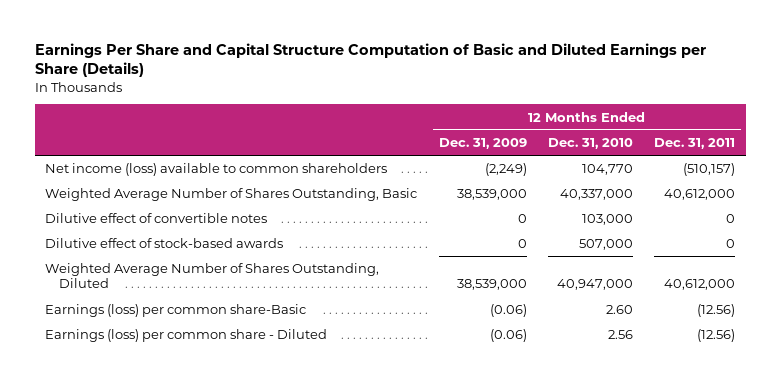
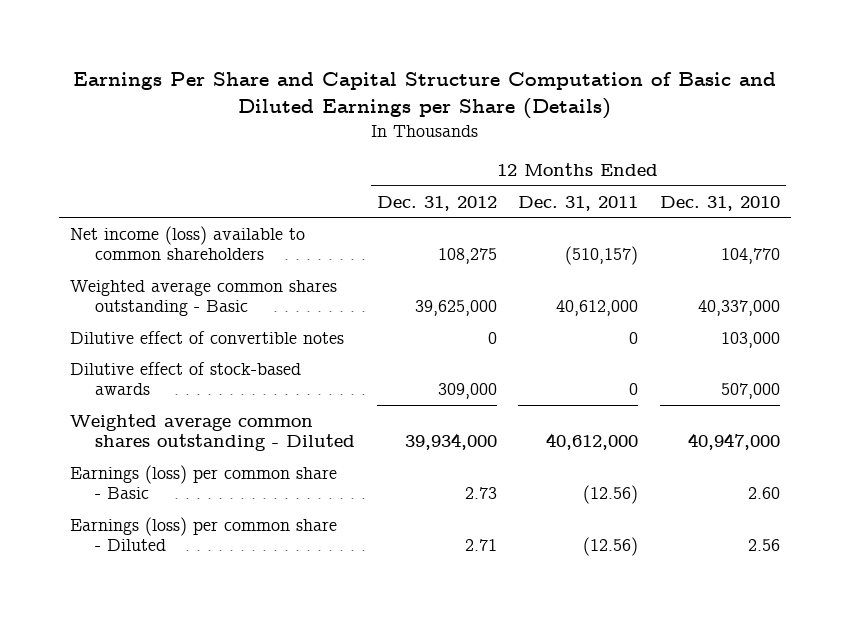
- | 12 Months Ended Dec. 31, 2009 | 12 Months Ended Dec. 31, 2010 | 12 Months Ended Dec. 31, 2011
+ | 12 Months Ended Dec. 31, 2012 | 12 Months Ended Dec. 31, 2011 | 12 Months Ended Dec. 31, 2010
- Weighted Average Number of Shares Outstanding, Basic | 38,539,000 | 40,337,000 | 40,612,000
+ Weighted average common shares outstanding - Basic | 39,625,000 | 40,612,000 | 40,337,000
- Weighted Average Number of Shares Outstanding, Diluted | 38,539,000 | 40,947,000 | 40,612,000
- Earnings (loss) per common share-Basic | (0.06) | 2.60 | (12.56)
+ Weighted average common shares outstanding - Diluted | 39,934,000 | 40,612,000 | 40,947,000
+ Earnings (loss) per common share - Basic | 2.73 | (12.56) | 2.60

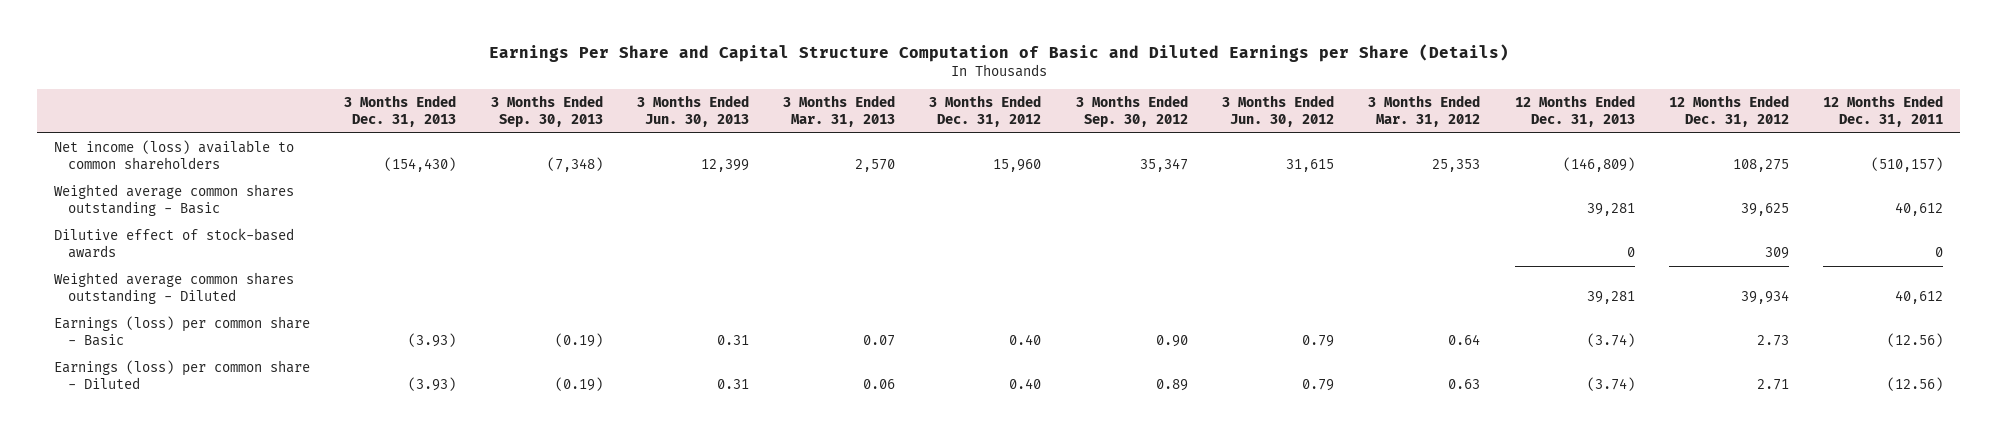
- | 12 Months Ended Dec. 31, 2012 | 12 Months Ended Dec. 31, 2011 | 12 Months Ended Dec. 31, 2010
+ | 3 Months Ended Dec. 31, 2013 | 3 Months Ended Sep. 30, 2013 | 3 Months Ended Jun. 30, 2013 | 3 Months Ended Mar. 31, 2013 | 3 Months Ended Dec. 31, 2012 | 3 Months Ended Sep. 30, 2012 | 3 Months Ended Jun. 30, 2012 | 3 Months Ended Mar. 31, 2012 | 12 Months Ended Dec. 31, 2013 | 12 Months Ended Dec. 31, 2012 | 12 Months Ended Dec. 31, 2011
- Weighted average common shares outstanding - Basic | 39,625,000 | 40,612,000 | 40,337,000
- Dilutive effect of convertible notes | 0 | 0 | 103,000
- Dilutive effect of stock-based awards | 309,000 | 0 | 507,000
- Weighted average common shares outstanding - Diluted | 39,934,000 | 40,612,000 | 40,947,000
+ Weighted average common shares outstanding - Basic | | | | | | | | | 39,281 | 39,625 | 40,612
+ Dilutive effect of stock-based awards | | | | | | | | | 0 | 309 | 0
+ Weighted average common shares outstanding - Diluted | | | | | | | | | 39,281 | 39,934 | 40,612

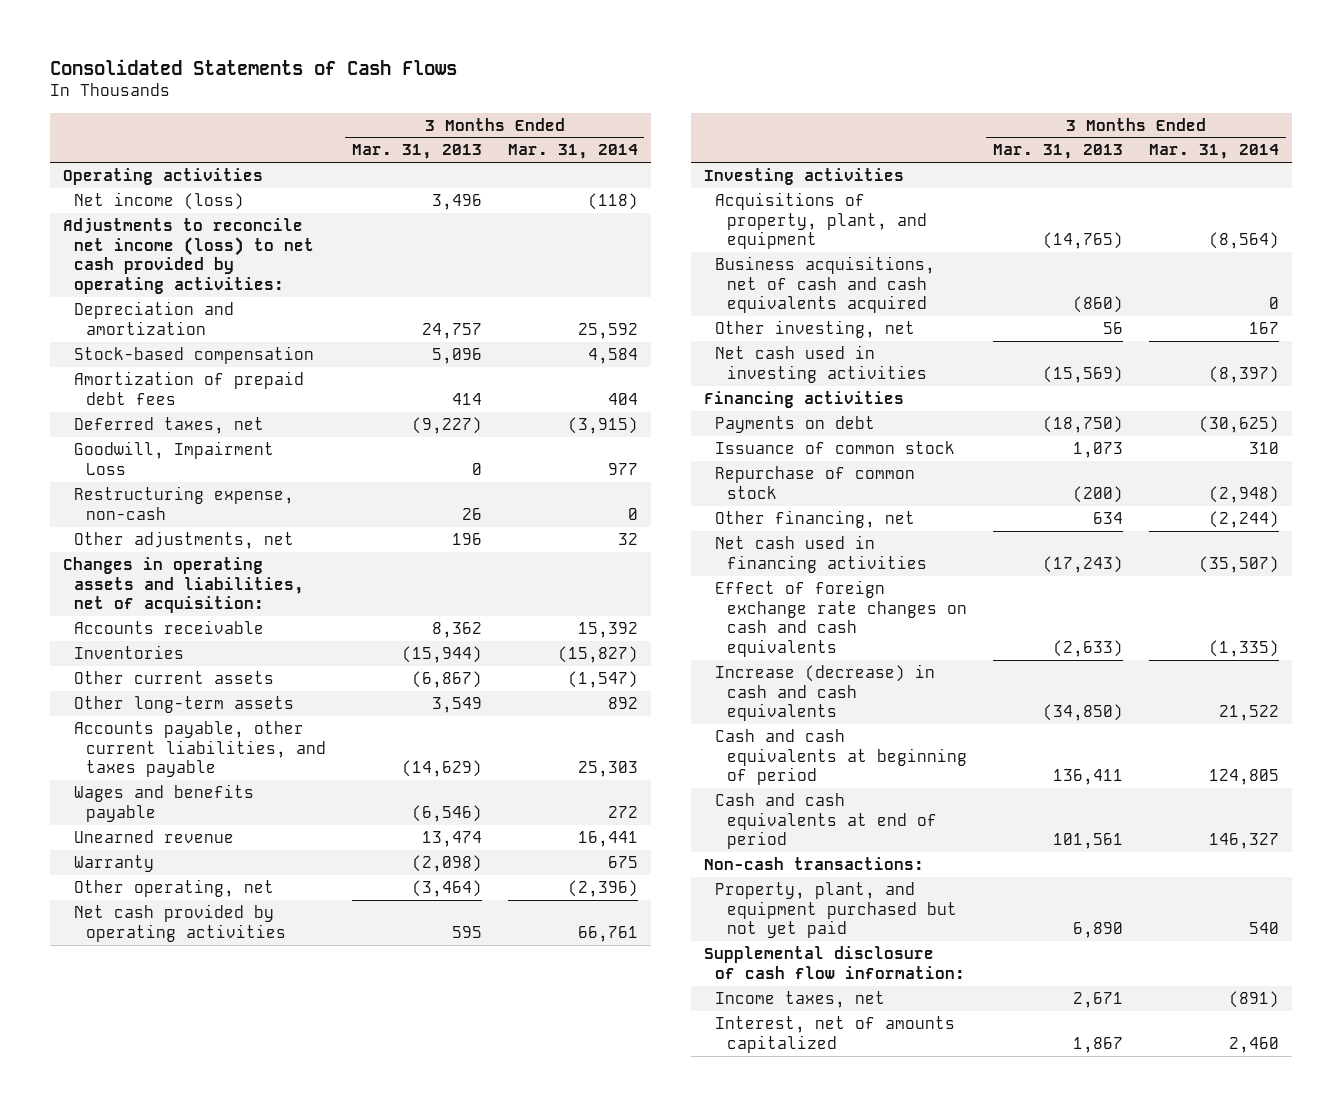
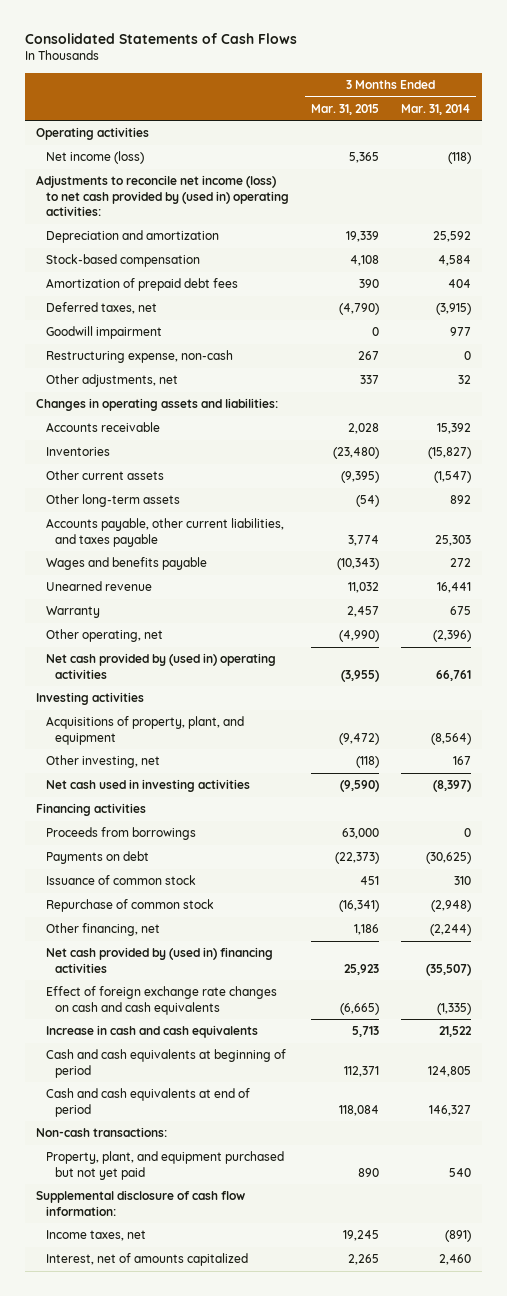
- | 3 Months Ended Mar. 31, 2013 | 3 Months Ended Mar. 31, 2014
+ | 3 Months Ended Mar. 31, 2015 | 3 Months Ended Mar. 31, 2014
- Adjustments to reconcile net income (loss) to net cash provided by operating activities:
+ Adjustments to reconcile net income (loss) to net cash provided by (used in) operating activities:
- Goodwill, Impairment Loss | 0 | 977
+ Goodwill impairment | 0 | 977
- Changes in operating assets and liabilities, net of acquisition:
+ Changes in operating assets and liabilities:
- Net cash provided by operating activities | 595 | 66,761
+ Net cash provided by (used in) operating activities | (3,955) | 66,761
- Business acquisitions, net of cash and cash equivalents acquired | (860) | 0
+ Proceeds from borrowings | 63,000 | 0
- Net cash used in financing activities | (17,243) | (35,507)
+ Net cash provided by (used in) financing activities | 25,923 | (35,507)
- Increase (decrease) in cash and cash equivalents | (34,850) | 21,522
+ Increase in cash and cash equivalents | 5,713 | 21,522

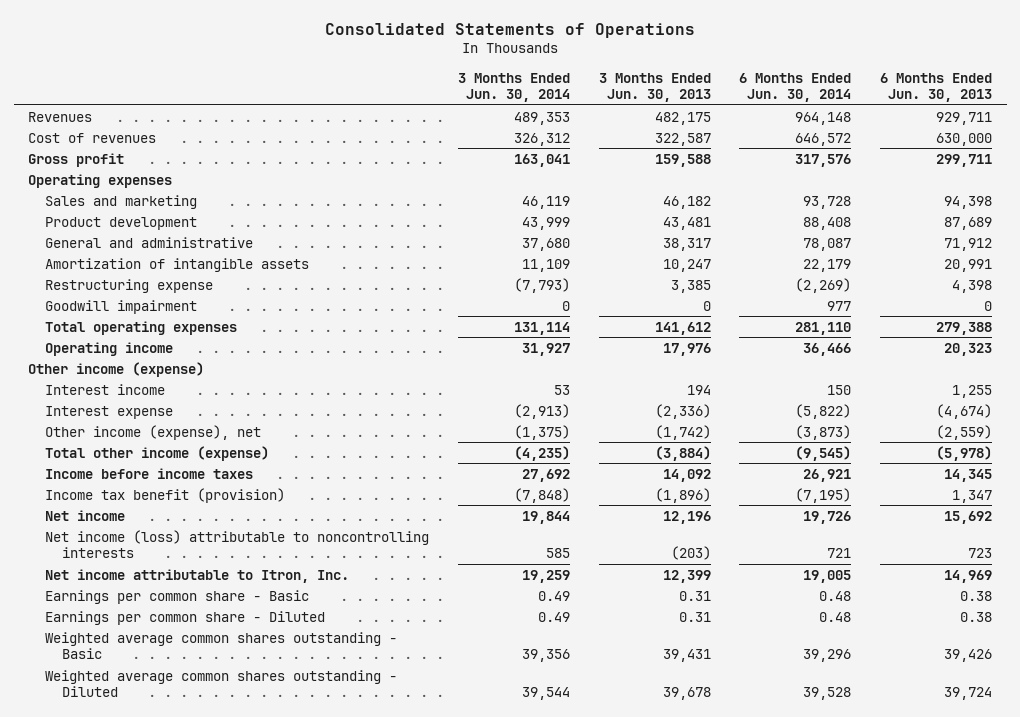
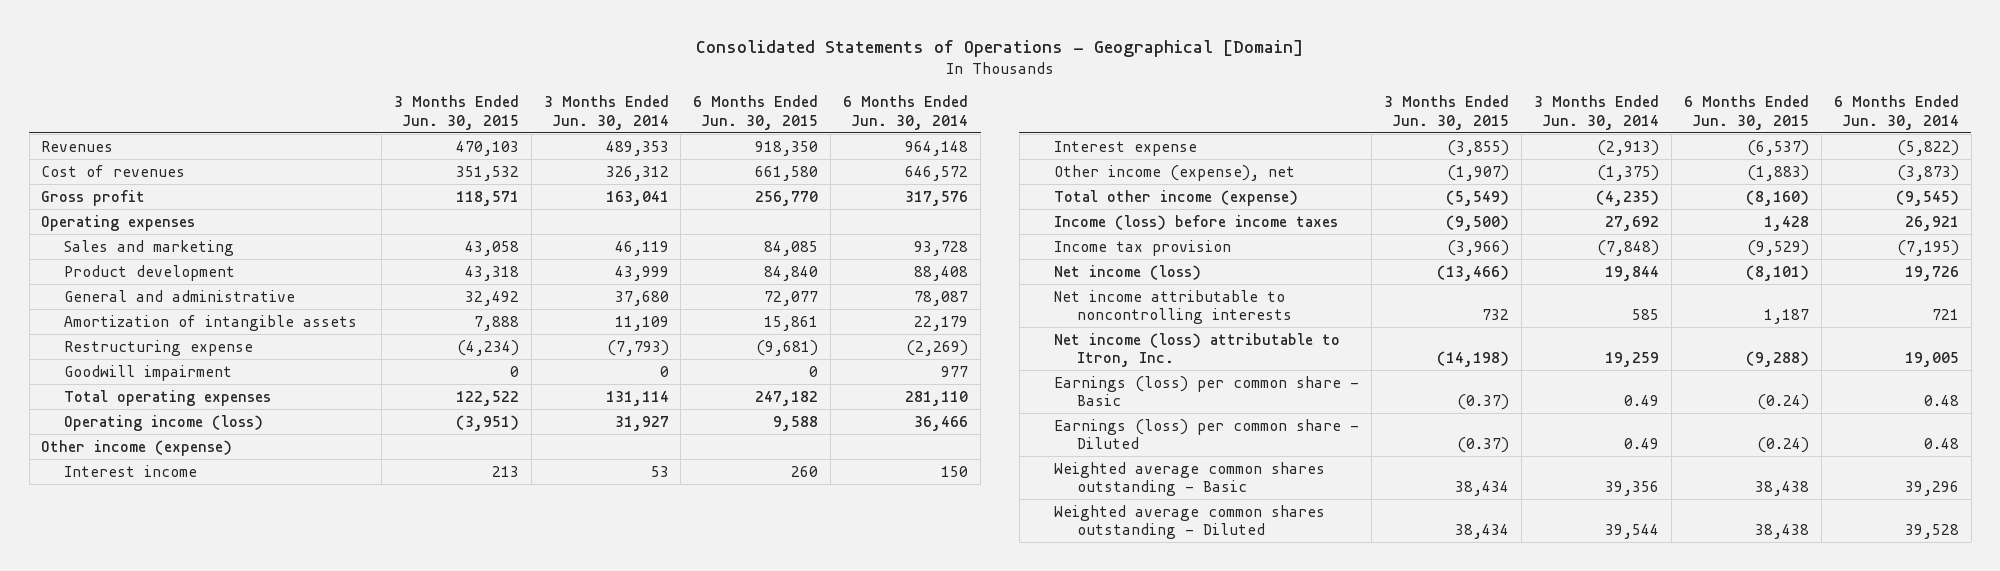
- Consolidated Statements of Operations
+ Consolidated Statements of Operations - Geographical [Domain]
- | 3 Months Ended Jun. 30, 2014 | 3 Months Ended Jun. 30, 2013 | 6 Months Ended Jun. 30, 2014 | 6 Months Ended Jun. 30, 2013
+ | 3 Months Ended Jun. 30, 2015 | 3 Months Ended Jun. 30, 2014 | 6 Months Ended Jun. 30, 2015 | 6 Months Ended Jun. 30, 2014
- Operating income | 31,927 | 17,976 | 36,466 | 20,323
+ Operating income (loss) | (3,951) | 31,927 | 9,588 | 36,466
- Income before income taxes | 27,692 | 14,092 | 26,921 | 14,345
- Income tax benefit (provision) | (7,848) | (1,896) | (7,195) | 1,347
- Net income | 19,844 | 12,196 | 19,726 | 15,692
- Net income (loss) attributable to noncontrolling interests | 585 | (203) | 721 | 723
- Net income attributable to Itron, Inc. | 19,259 | 12,399 | 19,005 | 14,969
- Earnings per common share - Basic | 0.49 | 0.31 | 0.48 | 0.38
- Earnings per common share - Diluted | 0.49 | 0.31 | 0.48 | 0.38
+ Income (loss) before income taxes | (9,500) | 27,692 | 1,428 | 26,921
+ Income tax provision | (3,966) | (7,848) | (9,529) | (7,195)
+ Net income (loss) | (13,466) | 19,844 | (8,101) | 19,726
+ Net income attributable to noncontrolling interests | 732 | 585 | 1,187 | 721
+ Net income (loss) attributable to Itron, Inc. | (14,198) | 19,259 | (9,288) | 19,005
+ Earnings (loss) per common share - Basic | (0.37) | 0.49 | (0.24) | 0.48
+ Earnings (loss) per common share - Diluted | (0.37) | 0.49 | (0.24) | 0.48

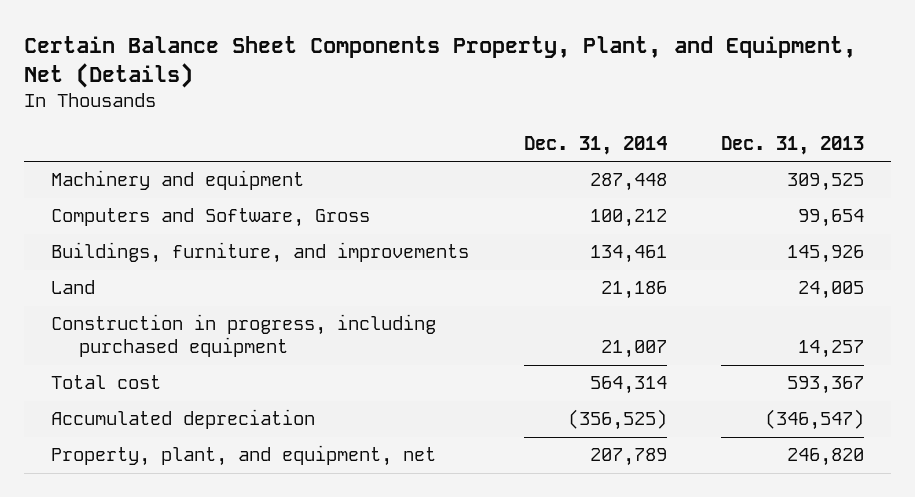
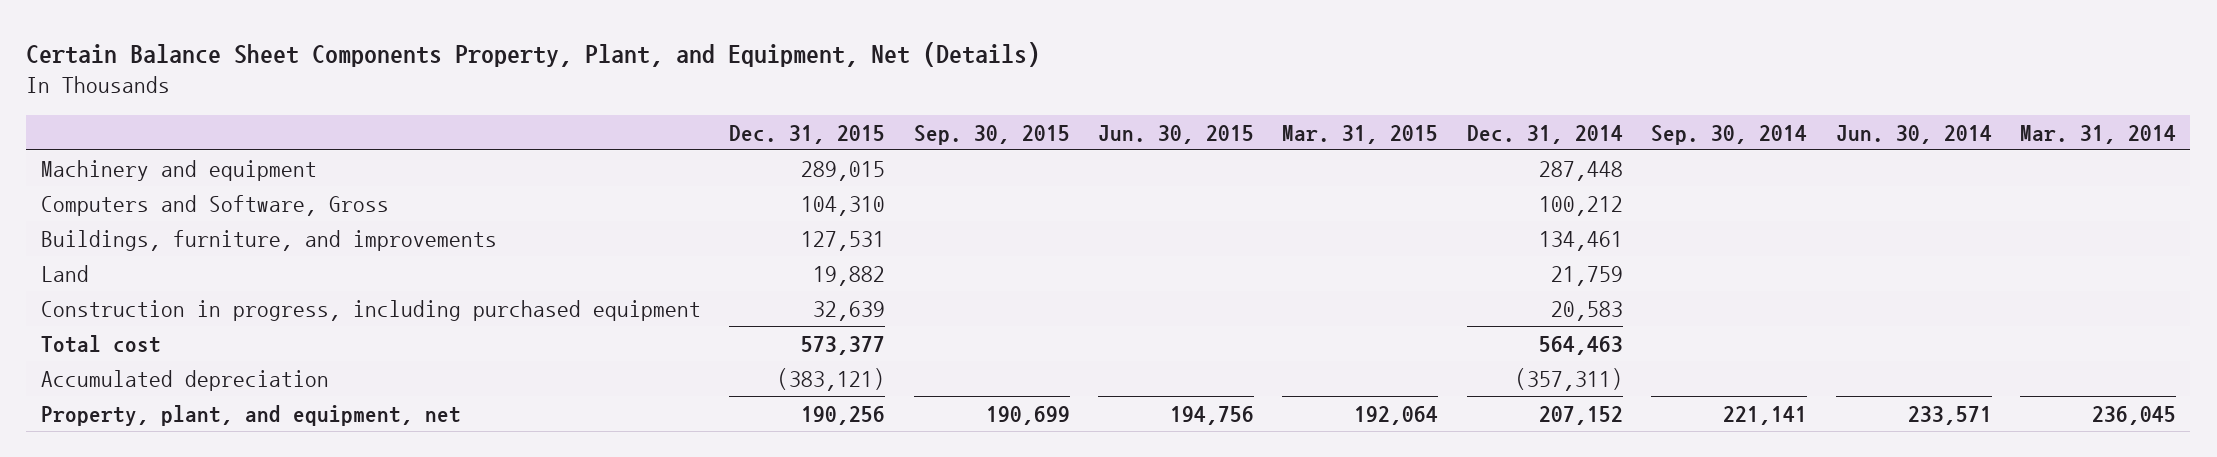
- | Dec. 31, 2014 | Dec. 31, 2013
+ | Dec. 31, 2015 | Sep. 30, 2015 | Jun. 30, 2015 | Mar. 31, 2015 | Dec. 31, 2014 | Sep. 30, 2014 | Jun. 30, 2014 | Mar. 31, 2014
- Land | 21,186 | 24,005
- Construction in progress, including purchased equipment | 21,007 | 14,257
- Total cost | 564,314 | 593,367
- Accumulated depreciation | (356,525) | (346,547)
- Property, plant, and equipment, net | 207,789 | 246,820
+ Land | 19,882 | | | | 21,759 | | |
+ Construction in progress, including purchased equipment | 32,639 | | | | 20,583 | | |
+ Total cost | 573,377 | | | | 564,463 | | |
+ Accumulated depreciation | (383,121) | | | | (357,311) | | |
+ Property, plant, and equipment, net | 190,256 | 190,699 | 194,756 | 192,064 | 207,152 | 221,141 | 233,571 | 236,045

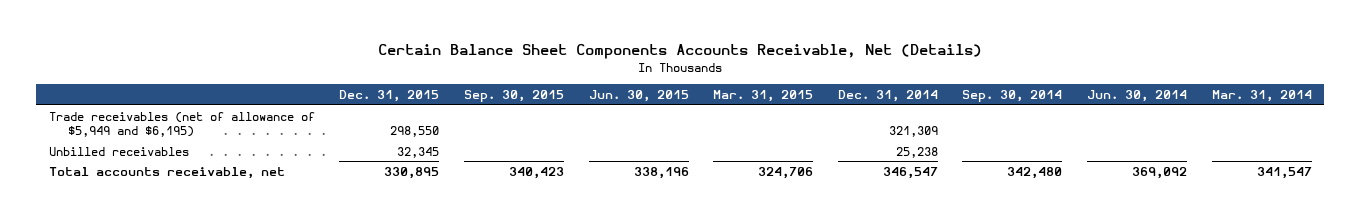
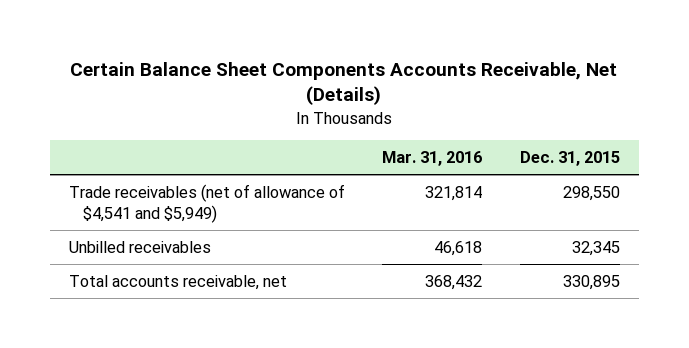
- | Dec. 31, 2015 | Sep. 30, 2015 | Jun. 30, 2015 | Mar. 31, 2015 | Dec. 31, 2014 | Sep. 30, 2014 | Jun. 30, 2014 | Mar. 31, 2014
+ | Mar. 31, 2016 | Dec. 31, 2015
- Trade receivables (net of allowance of $5,949 and $6,195) | 298,550 | | | | 321,309 | | |
+ Trade receivables (net of allowance of $4,541 and $5,949) | 321,814 | 298,550

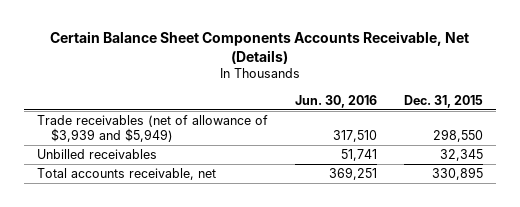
- | Mar. 31, 2016 | Dec. 31, 2015
+ | Jun. 30, 2016 | Dec. 31, 2015
- Trade receivables (net of allowance of $4,541 and $5,949) | 321,814 | 298,550
+ Trade receivables (net of allowance of $3,939 and $5,949) | 317,510 | 298,550

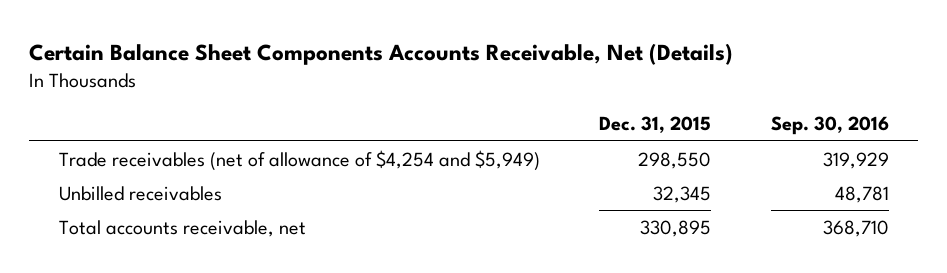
- | Jun. 30, 2016 | Dec. 31, 2015
+ | Dec. 31, 2015 | Sep. 30, 2016
- Trade receivables (net of allowance of $3,939 and $5,949) | 317,510 | 298,550
+ Trade receivables (net of allowance of $4,254 and $5,949) | 298,550 | 319,929

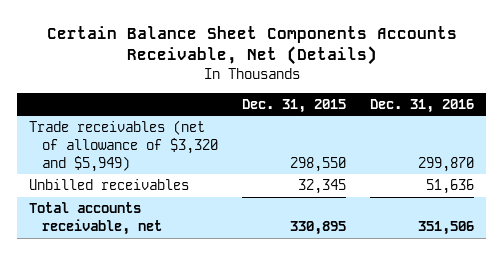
- | Dec. 31, 2015 | Sep. 30, 2016
+ | Dec. 31, 2015 | Dec. 31, 2016
- Trade receivables (net of allowance of $4,254 and $5,949) | 298,550 | 319,929
+ Trade receivables (net of allowance of $3,320 and $5,949) | 298,550 | 299,870

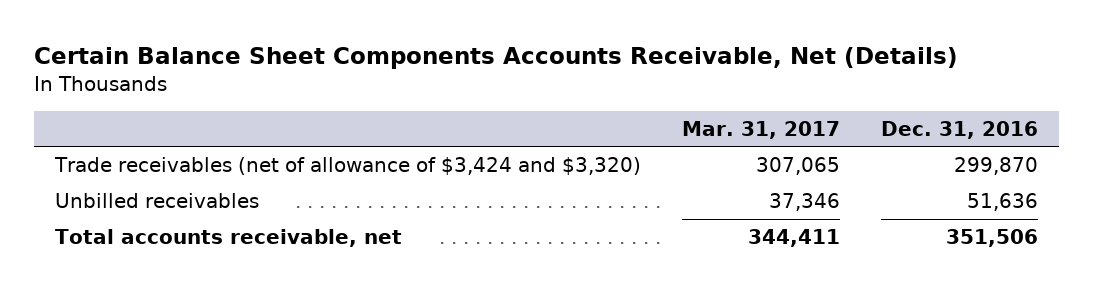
- | Dec. 31, 2015 | Dec. 31, 2016
+ | Mar. 31, 2017 | Dec. 31, 2016
- Trade receivables (net of allowance of $3,320 and $5,949) | 298,550 | 299,870
+ Trade receivables (net of allowance of $3,424 and $3,320) | 307,065 | 299,870

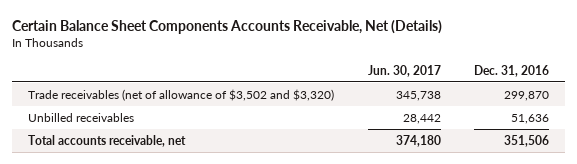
- | Mar. 31, 2017 | Dec. 31, 2016
+ | Jun. 30, 2017 | Dec. 31, 2016
- Trade receivables (net of allowance of $3,424 and $3,320) | 307,065 | 299,870
+ Trade receivables (net of allowance of $3,502 and $3,320) | 345,738 | 299,870

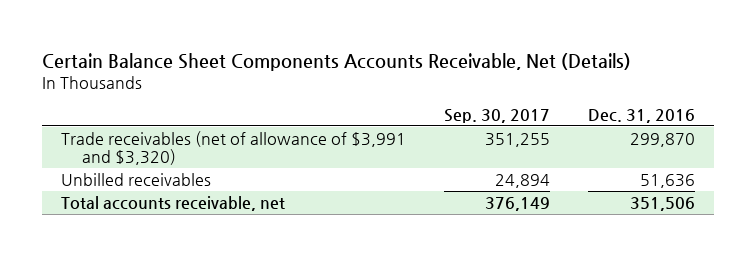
- | Jun. 30, 2017 | Dec. 31, 2016
+ | Sep. 30, 2017 | Dec. 31, 2016
- Trade receivables (net of allowance of $3,502 and $3,320) | 345,738 | 299,870
+ Trade receivables (net of allowance of $3,991 and $3,320) | 351,255 | 299,870

